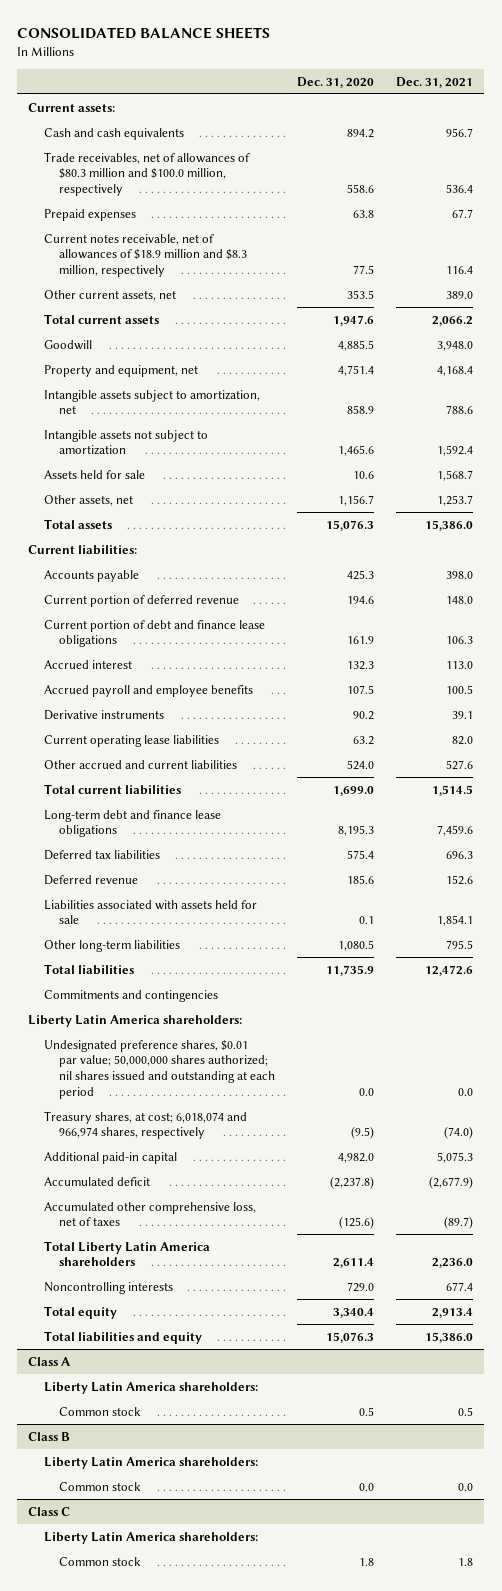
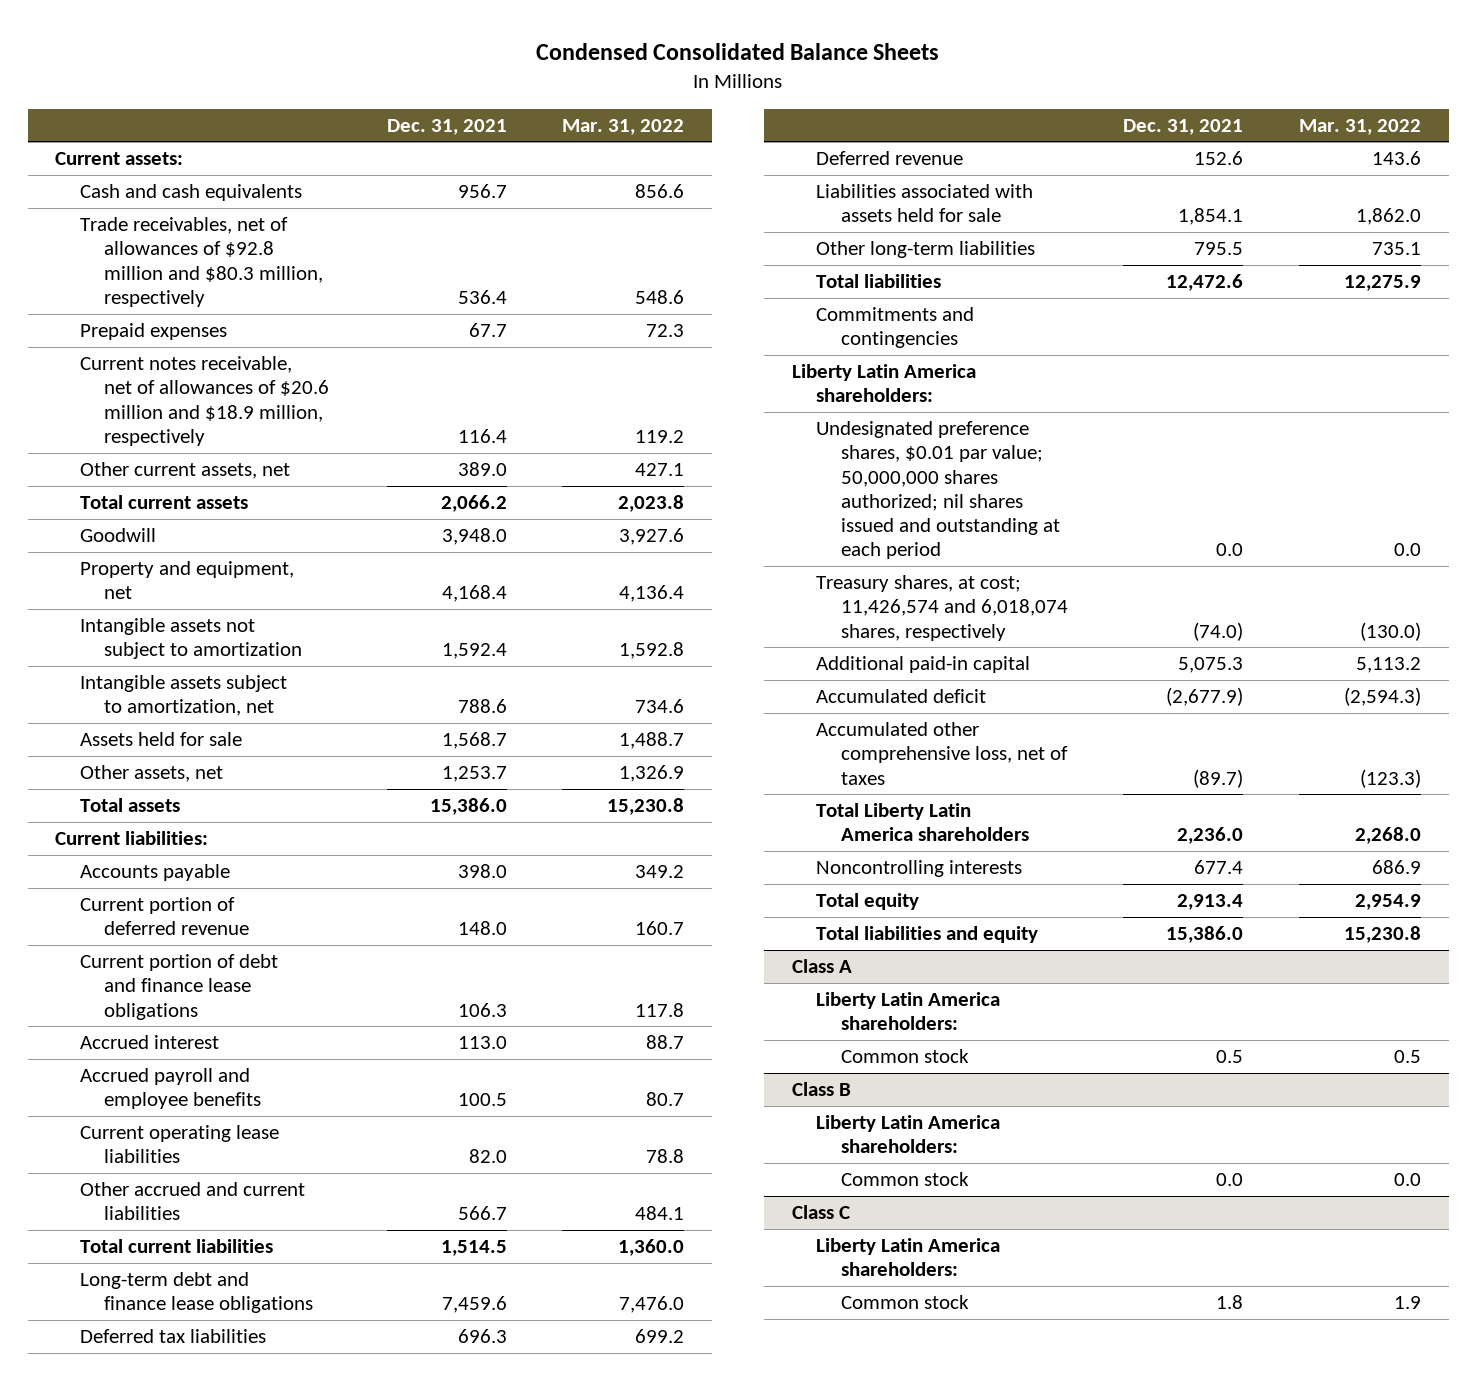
- CONSOLIDATED BALANCE SHEETS
+ Condensed Consolidated Balance Sheets
- | Dec. 31, 2020 | Dec. 31, 2021
+ | Dec. 31, 2021 | Mar. 31, 2022
- Trade receivables, net of allowances of $80.3 million and $100.0 million, respectively | 558.6 | 536.4
+ Trade receivables, net of allowances of $92.8 million and $80.3 million, respectively | 536.4 | 548.6
- Current notes receivable, net of allowances of $18.9 million and $8.3 million, respectively | 77.5 | 116.4
+ Current notes receivable, net of allowances of $20.6 million and $18.9 million, respectively | 116.4 | 119.2
moved down: Intangible assets subject to amortization, net | 788.6 | 734.6
- Derivative instruments | 90.2 | 39.1
- Other accrued and current liabilities | 524.0 | 527.6
+ Other accrued and current liabilities | 566.7 | 484.1
- Treasury shares, at cost; 6,018,074 and 966,974 shares, respectively | (9.5) | (74.0)
+ Treasury shares, at cost; 11,426,574 and 6,018,074 shares, respectively | (74.0) | (130.0)

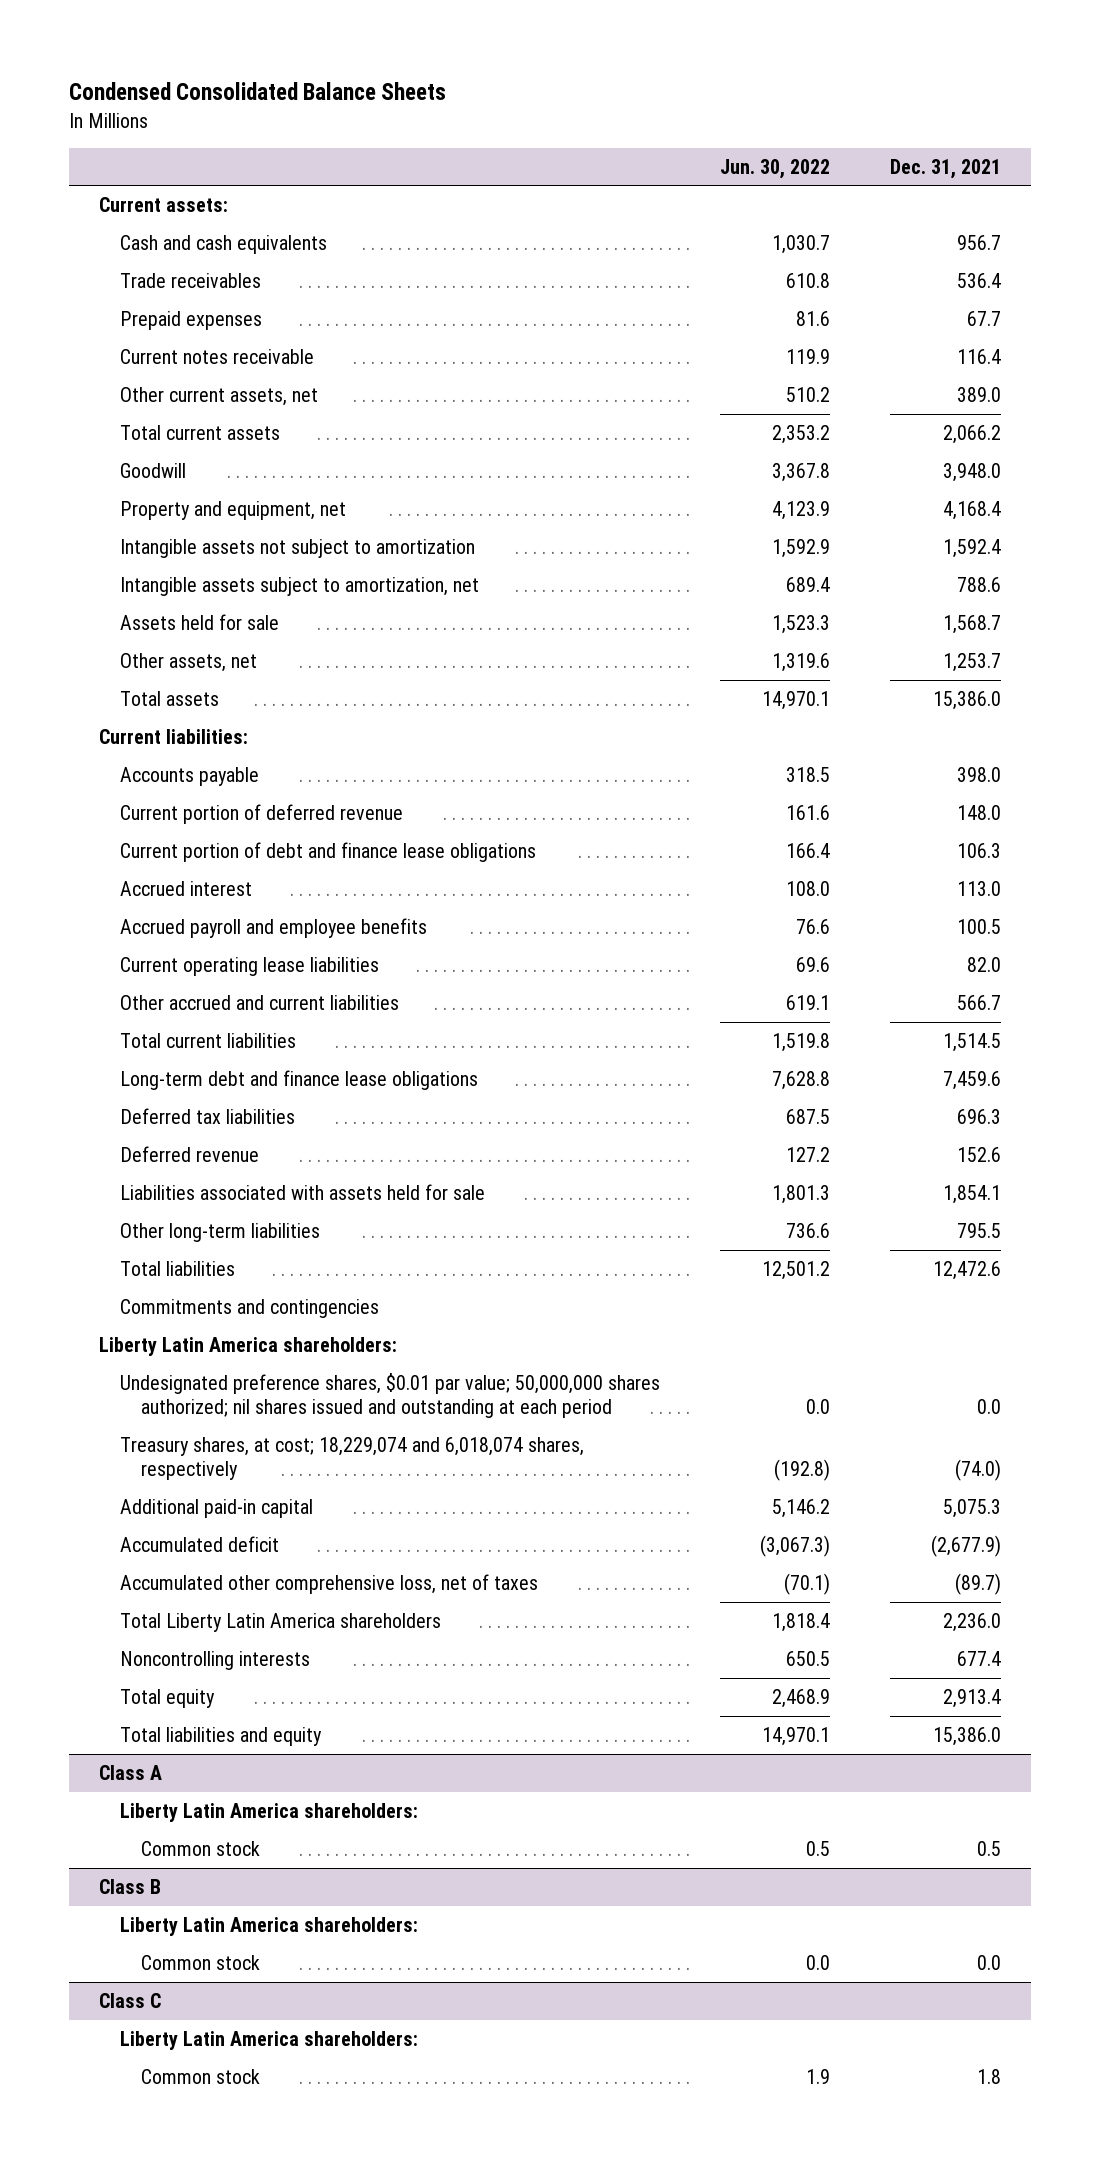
- | Dec. 31, 2021 | Mar. 31, 2022
+ | Jun. 30, 2022 | Dec. 31, 2021
- Trade receivables, net of allowances of $92.8 million and $80.3 million, respectively | 536.4 | 548.6
+ Trade receivables | 610.8 | 536.4
- Current notes receivable, net of allowances of $20.6 million and $18.9 million, respectively | 116.4 | 119.2
+ Current notes receivable | 119.9 | 116.4
- Treasury shares, at cost; 11,426,574 and 6,018,074 shares, respectively | (74.0) | (130.0)
+ Treasury shares, at cost; 18,229,074 and 6,018,074 shares, respectively | (192.8) | (74.0)

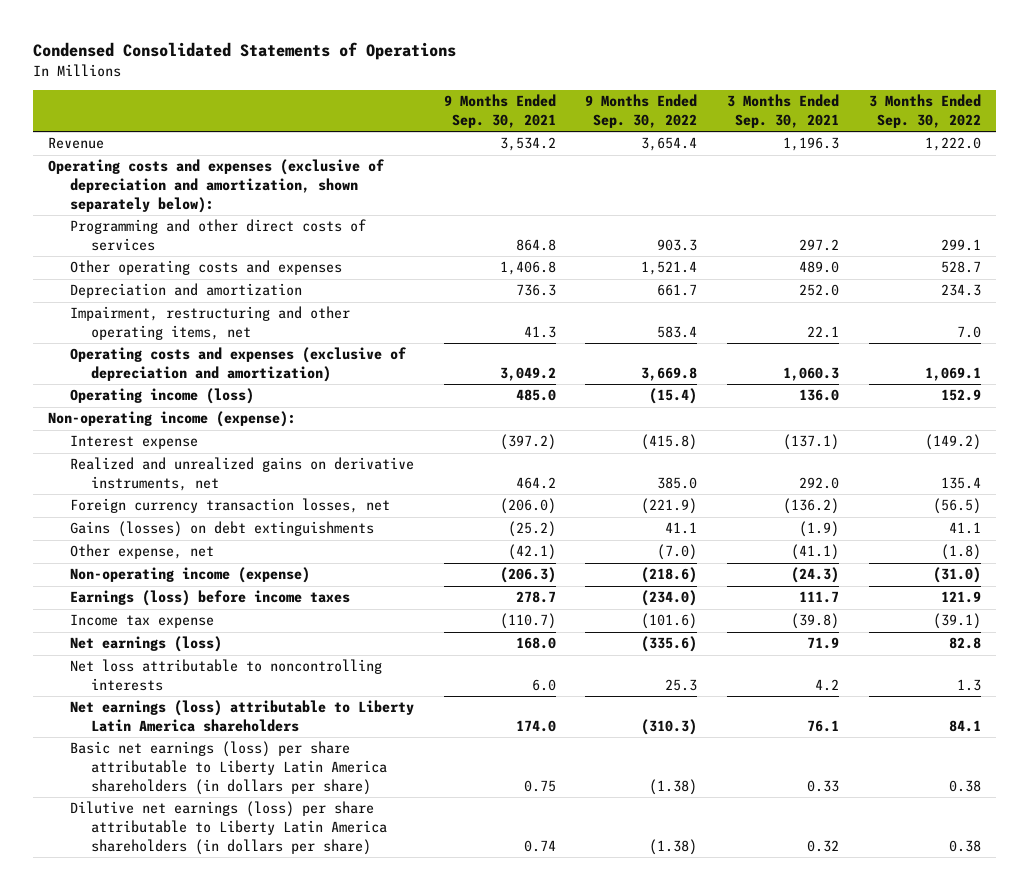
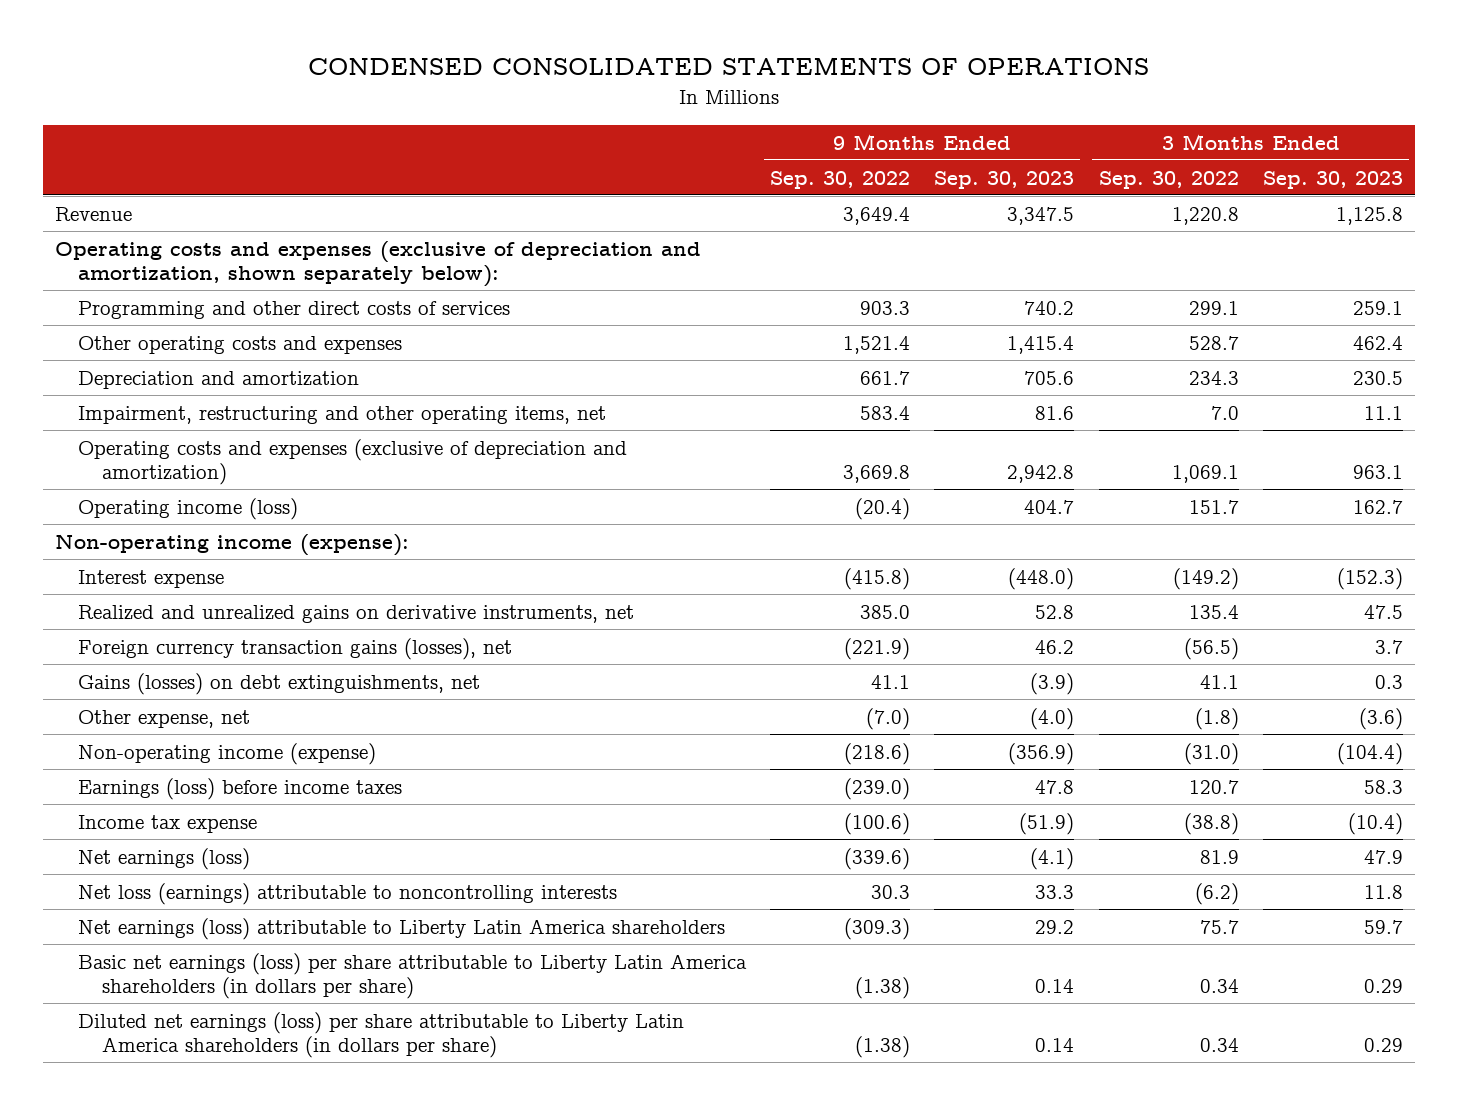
- Condensed Consolidated Statements of Operations
+ CONDENSED CONSOLIDATED STATEMENTS OF OPERATIONS
- | 9 Months Ended Sep. 30, 2021 | 9 Months Ended Sep. 30, 2022 | 3 Months Ended Sep. 30, 2021 | 3 Months Ended Sep. 30, 2022
+ | 9 Months Ended Sep. 30, 2022 | 9 Months Ended Sep. 30, 2023 | 3 Months Ended Sep. 30, 2022 | 3 Months Ended Sep. 30, 2023
- Revenue | 3,534.2 | 3,654.4 | 1,196.3 | 1,222.0
+ Revenue | 3,649.4 | 3,347.5 | 1,220.8 | 1,125.8
- Operating income (loss) | 485.0 | (15.4) | 136.0 | 152.9
+ Operating income (loss) | (20.4) | 404.7 | 151.7 | 162.7
- Foreign currency transaction losses, net | (206.0) | (221.9) | (136.2) | (56.5)
- Gains (losses) on debt extinguishments | (25.2) | 41.1 | (1.9) | 41.1
+ Foreign currency transaction gains (losses), net | (221.9) | 46.2 | (56.5) | 3.7
+ Gains (losses) on debt extinguishments, net | 41.1 | (3.9) | 41.1 | 0.3
- Earnings (loss) before income taxes | 278.7 | (234.0) | 111.7 | 121.9
- Income tax expense | (110.7) | (101.6) | (39.8) | (39.1)
- Net earnings (loss) | 168.0 | (335.6) | 71.9 | 82.8
- Net loss attributable to noncontrolling interests | 6.0 | 25.3 | 4.2 | 1.3
- Net earnings (loss) attributable to Liberty Latin America shareholders | 174.0 | (310.3) | 76.1 | 84.1
- Basic net earnings (loss) per share attributable to Liberty Latin America shareholders (in dollars per share) | 0.75 | (1.38) | 0.33 | 0.38
- Dilutive net earnings (loss) per share attributable to Liberty Latin America shareholders (in dollars per share) | 0.74 | (1.38) | 0.32 | 0.38
+ Earnings (loss) before income taxes | (239.0) | 47.8 | 120.7 | 58.3
+ Income tax expense | (100.6) | (51.9) | (38.8) | (10.4)
+ Net earnings (loss) | (339.6) | (4.1) | 81.9 | 47.9
+ Net loss (earnings) attributable to noncontrolling interests | 30.3 | 33.3 | (6.2) | 11.8
+ Net earnings (loss) attributable to Liberty Latin America shareholders | (309.3) | 29.2 | 75.7 | 59.7
+ Basic net earnings (loss) per share attributable to Liberty Latin America shareholders (in dollars per share) | (1.38) | 0.14 | 0.34 | 0.29
+ Diluted net earnings (loss) per share attributable to Liberty Latin America shareholders (in dollars per share) | (1.38) | 0.14 | 0.34 | 0.29

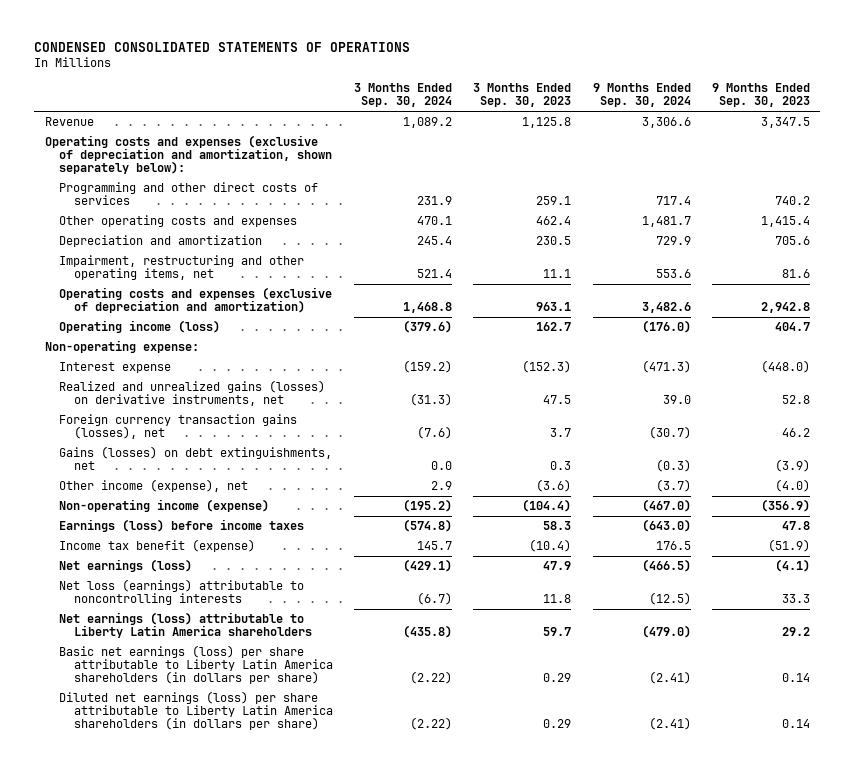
- | 9 Months Ended Sep. 30, 2022 | 9 Months Ended Sep. 30, 2023 | 3 Months Ended Sep. 30, 2022 | 3 Months Ended Sep. 30, 2023
+ | 3 Months Ended Sep. 30, 2024 | 3 Months Ended Sep. 30, 2023 | 9 Months Ended Sep. 30, 2024 | 9 Months Ended Sep. 30, 2023
- Non-operating income (expense):
+ Non-operating expense:
- Realized and unrealized gains on derivative instruments, net | 385.0 | 52.8 | 135.4 | 47.5
+ Realized and unrealized gains (losses) on derivative instruments, net | (31.3) | 47.5 | 39.0 | 52.8
- Other expense, net | (7.0) | (4.0) | (1.8) | (3.6)
+ Other income (expense), net | 2.9 | (3.6) | (3.7) | (4.0)
- Income tax expense | (100.6) | (51.9) | (38.8) | (10.4)
+ Income tax benefit (expense) | 145.7 | (10.4) | 176.5 | (51.9)

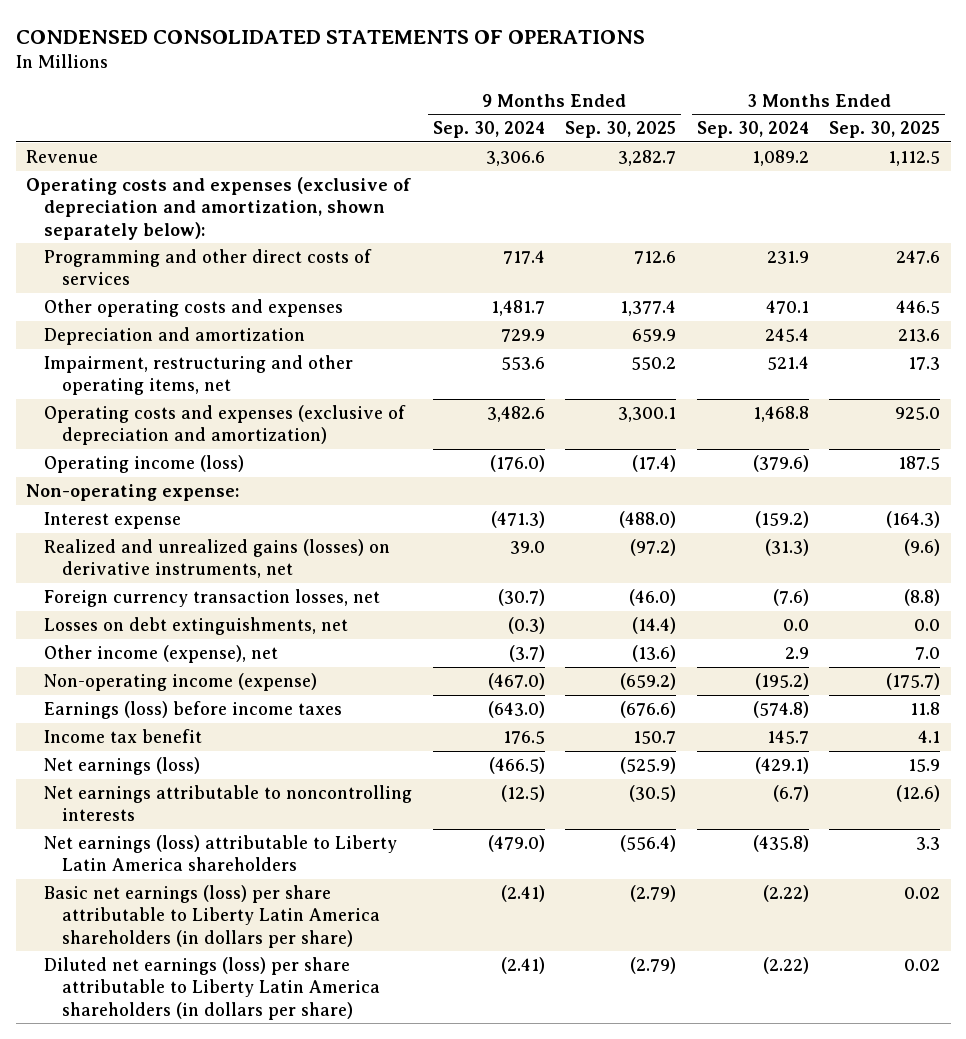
- | 3 Months Ended Sep. 30, 2024 | 3 Months Ended Sep. 30, 2023 | 9 Months Ended Sep. 30, 2024 | 9 Months Ended Sep. 30, 2023
+ | 9 Months Ended Sep. 30, 2024 | 9 Months Ended Sep. 30, 2025 | 3 Months Ended Sep. 30, 2024 | 3 Months Ended Sep. 30, 2025
- Foreign currency transaction gains (losses), net | (7.6) | 3.7 | (30.7) | 46.2
- Gains (losses) on debt extinguishments, net | 0.0 | 0.3 | (0.3) | (3.9)
+ Foreign currency transaction losses, net | (30.7) | (46.0) | (7.6) | (8.8)
+ Losses on debt extinguishments, net | (0.3) | (14.4) | 0.0 | 0.0
- Income tax benefit (expense) | 145.7 | (10.4) | 176.5 | (51.9)
+ Income tax benefit | 176.5 | 150.7 | 145.7 | 4.1
- Net loss (earnings) attributable to noncontrolling interests | (6.7) | 11.8 | (12.5) | 33.3
+ Net earnings attributable to noncontrolling interests | (12.5) | (30.5) | (6.7) | (12.6)

